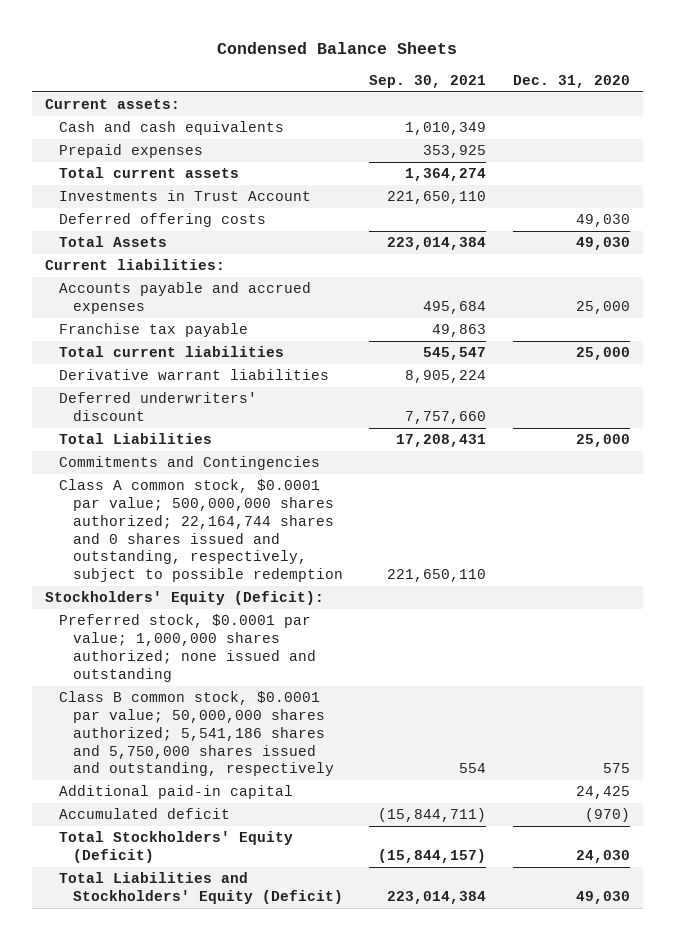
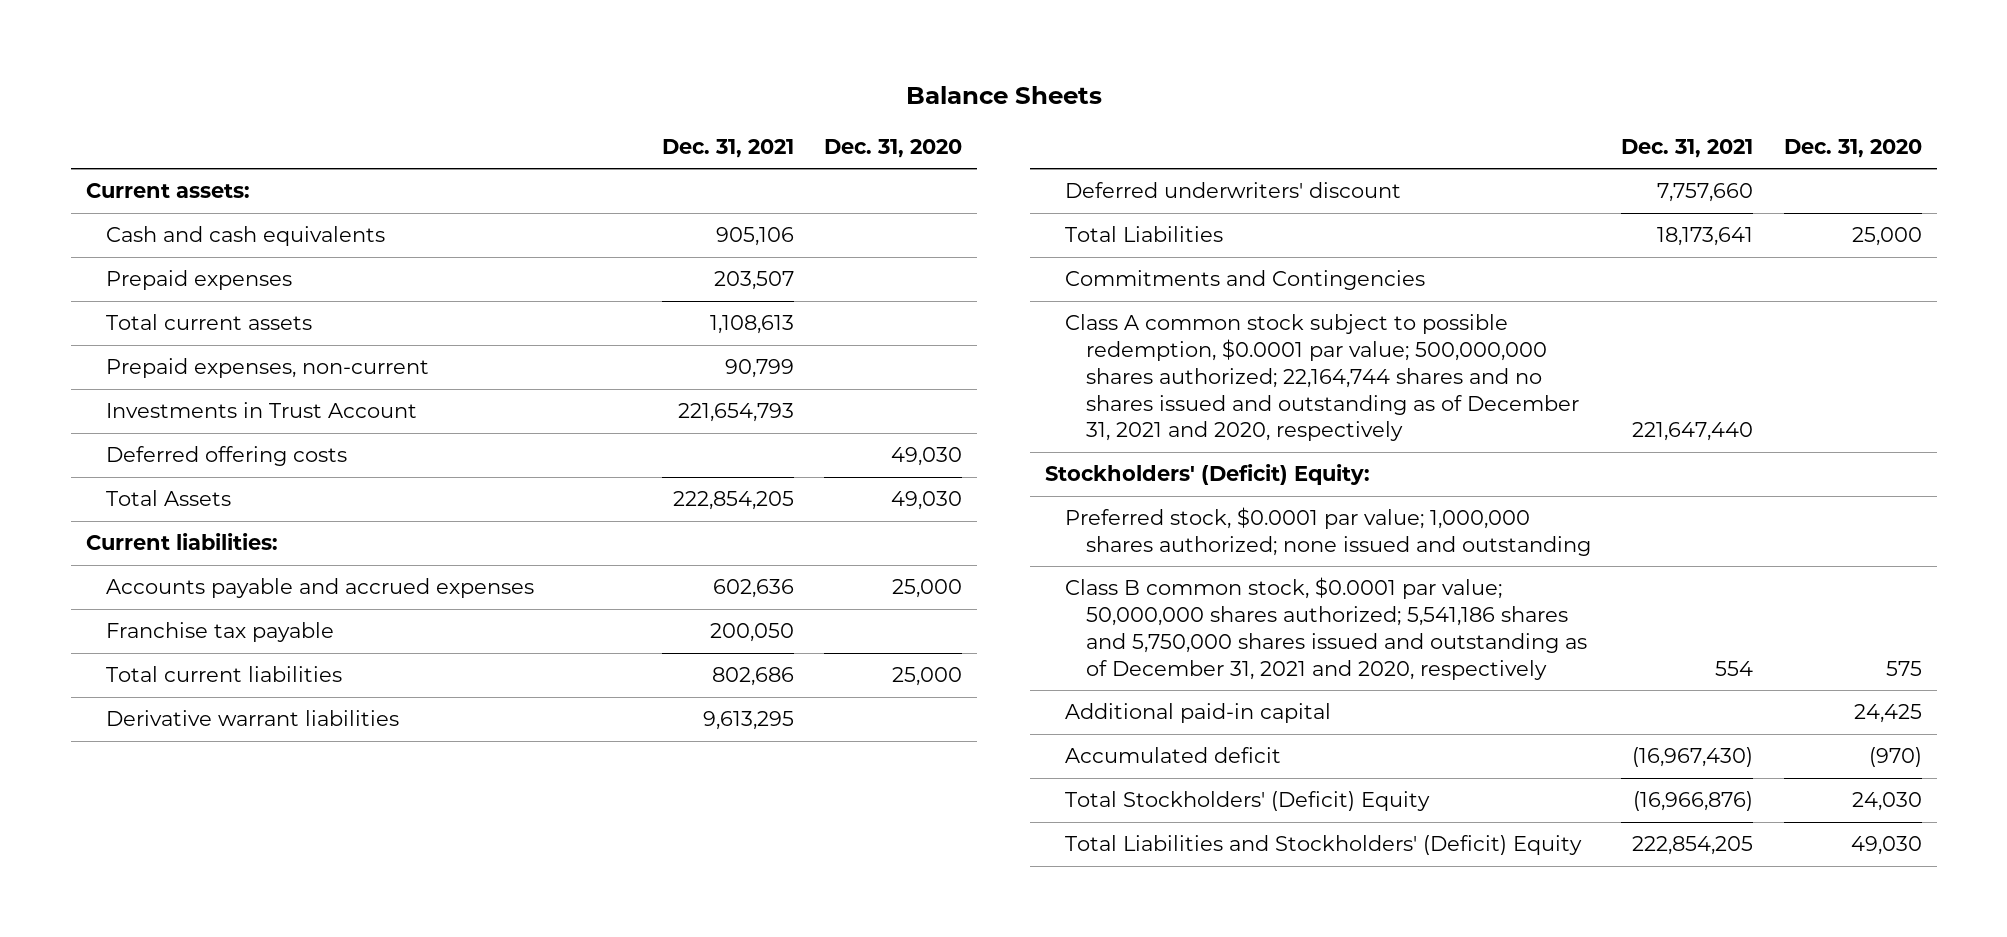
- Condensed Balance Sheets
+ Balance Sheets
- | Sep. 30, 2021 | Dec. 31, 2020
+ | Dec. 31, 2021 | Dec. 31, 2020
+ Prepaid expenses, non-current | 90,799 |
- Class A common stock, $0.0001 par value; 500,000,000 shares authorized; 22,164,744 shares and 0 shares issued and outstanding, respectively, subject to possible redemption | 221,650,110 |
- Stockholders' Equity (Deficit):
+ Class A common stock subject to possible redemption, $0.0001 par value; 500,000,000 shares authorized; 22,164,744 shares and no shares issued and outstanding as of December 31, 2021 and 2020, respectively | 221,647,440 |
+ Stockholders' (Deficit) Equity:
- Class B common stock, $0.0001 par value; 50,000,000 shares authorized; 5,541,186 shares and 5,750,000 shares issued and outstanding, respectively | 554 | 575
+ Class B common stock, $0.0001 par value; 50,000,000 shares authorized; 5,541,186 shares and 5,750,000 shares issued and outstanding as of December 31, 2021 and 2020, respectively | 554 | 575
- Total Stockholders' Equity (Deficit) | (15,844,157) | 24,030
- Total Liabilities and Stockholders' Equity (Deficit) | 223,014,384 | 49,030
+ Total Stockholders' (Deficit) Equity | (16,966,876) | 24,030
+ Total Liabilities and Stockholders' (Deficit) Equity | 222,854,205 | 49,030

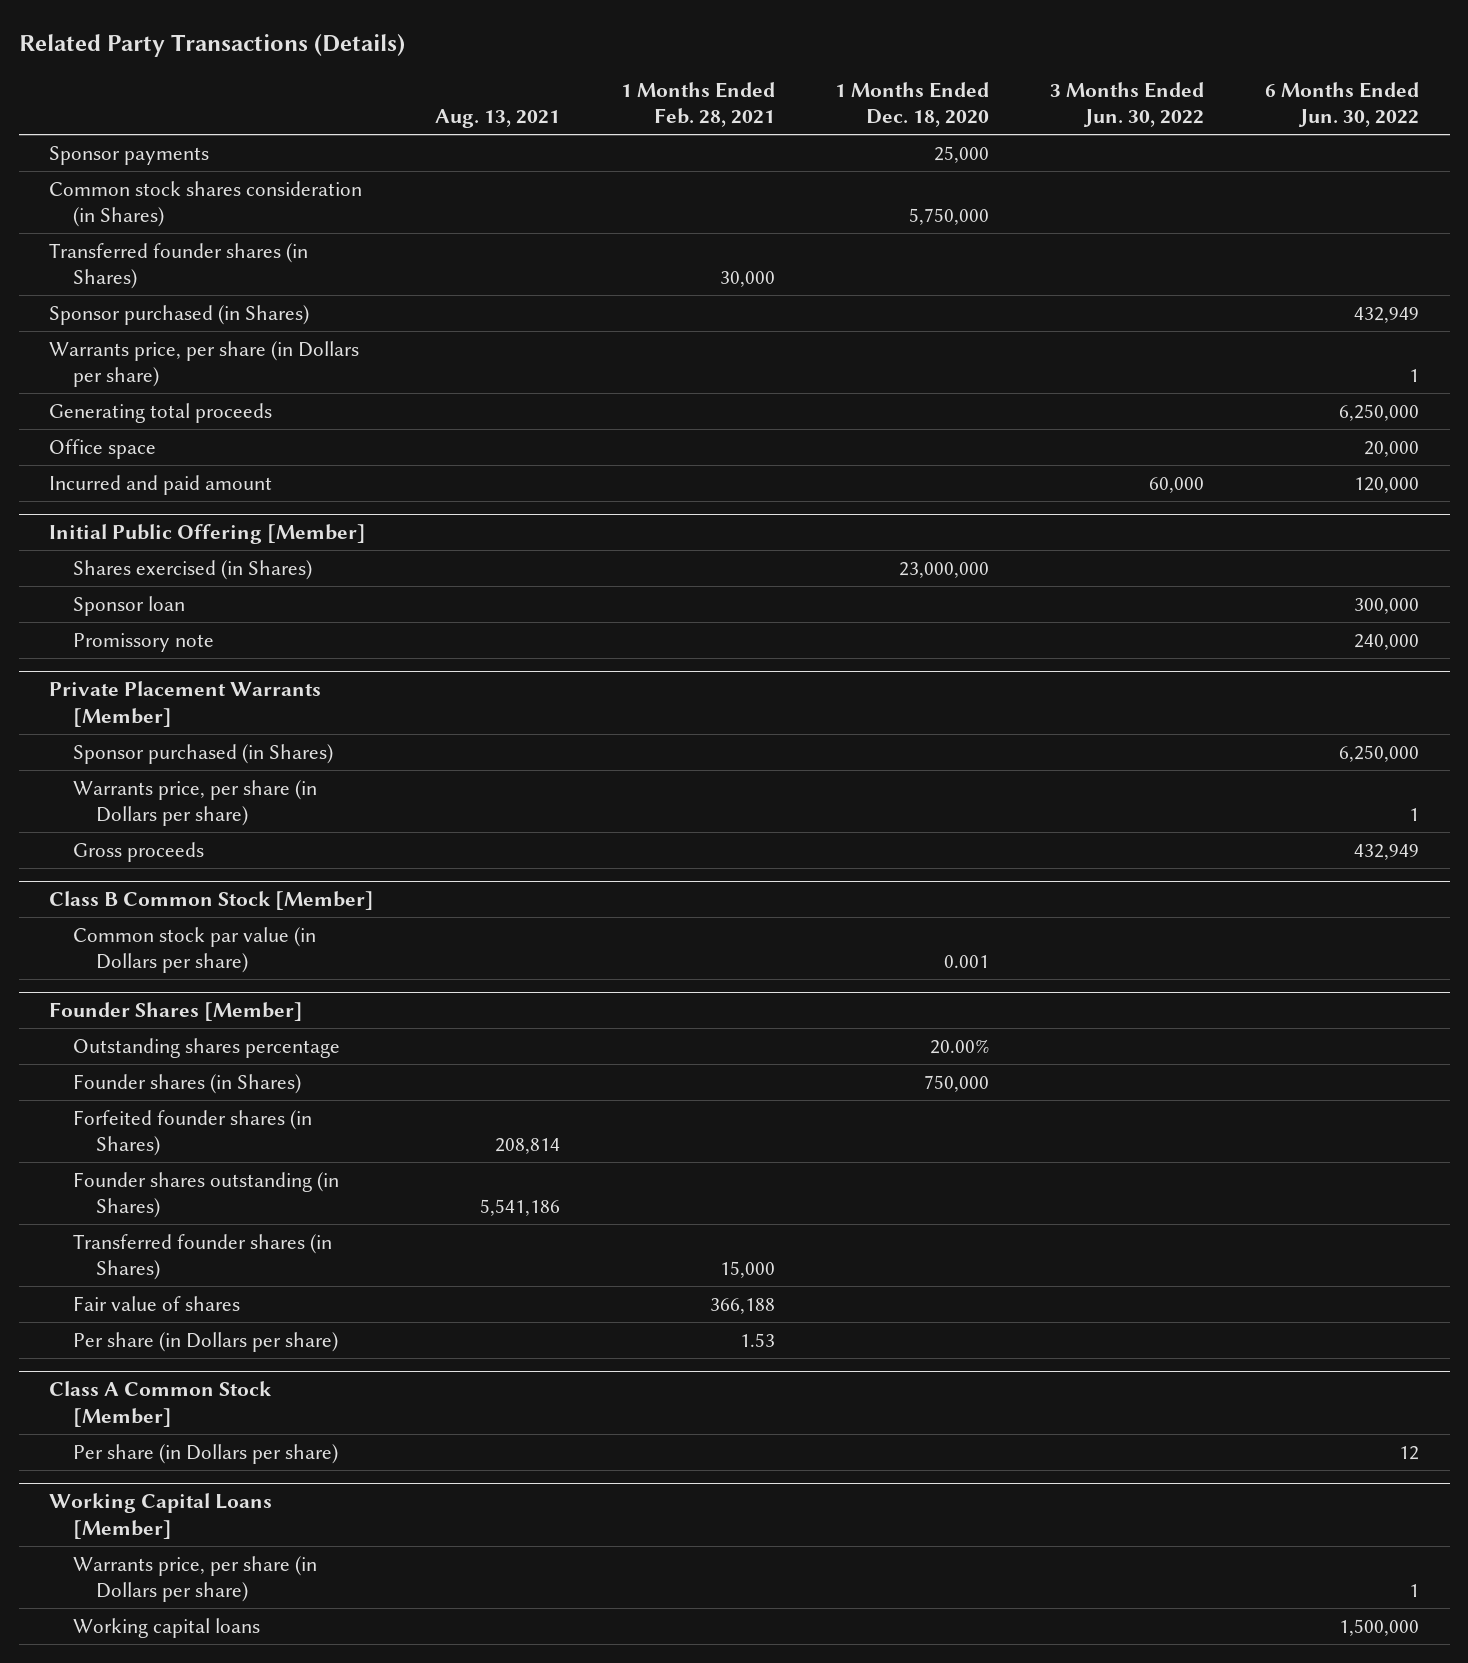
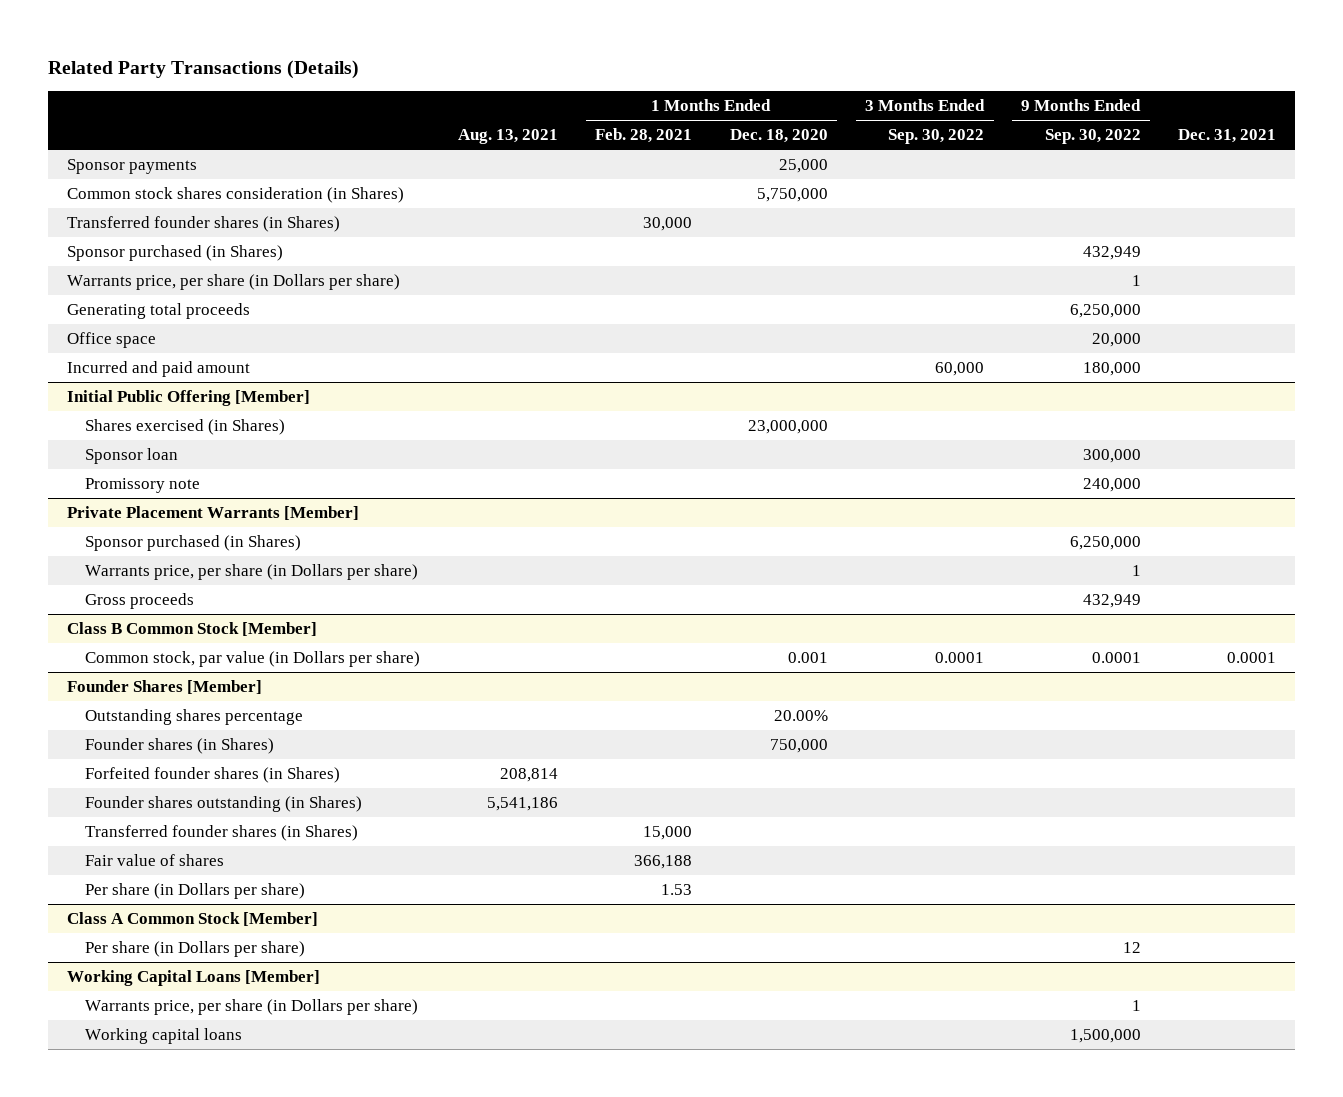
- | Aug. 13, 2021 | 1 Months Ended Feb. 28, 2021 | 1 Months Ended Dec. 18, 2020 | 3 Months Ended Jun. 30, 2022 | 6 Months Ended Jun. 30, 2022
+ | Aug. 13, 2021 | 1 Months Ended Feb. 28, 2021 | 1 Months Ended Dec. 18, 2020 | 3 Months Ended Sep. 30, 2022 | 9 Months Ended Sep. 30, 2022 | Dec. 31, 2021
@ Class B Common Stock [Member]
- Common stock par value (in Dollars per share) | | | 0.001 | |
+ Common stock, par value (in Dollars per share) | | | 0.001 | 0.0001 | 0.0001 | 0.0001

